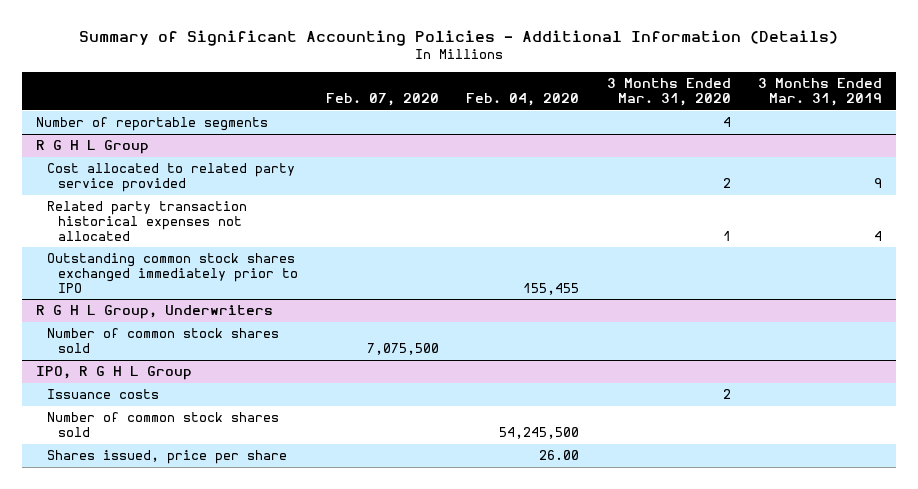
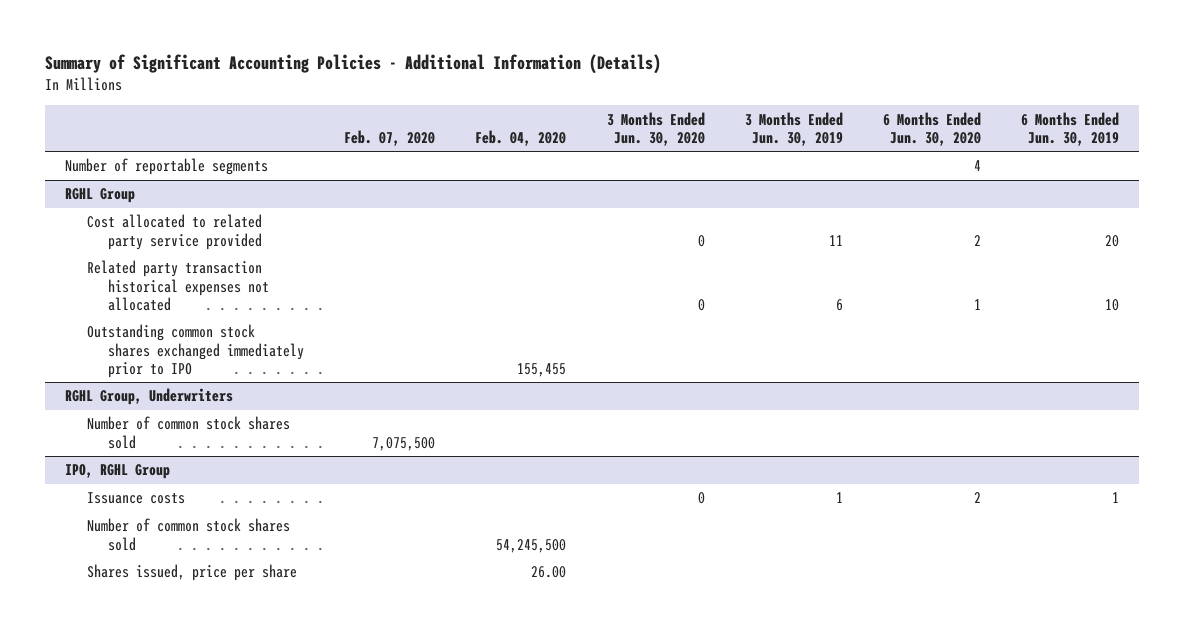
- | Feb. 07, 2020 | Feb. 04, 2020 | 3 Months Ended Mar. 31, 2020 | 3 Months Ended Mar. 31, 2019
+ | Feb. 07, 2020 | Feb. 04, 2020 | 3 Months Ended Jun. 30, 2020 | 3 Months Ended Jun. 30, 2019 | 6 Months Ended Jun. 30, 2020 | 6 Months Ended Jun. 30, 2019
- R G H L Group
+ RGHL Group
- R G H L Group, Underwriters
+ RGHL Group, Underwriters
- IPO, R G H L Group
+ IPO, RGHL Group

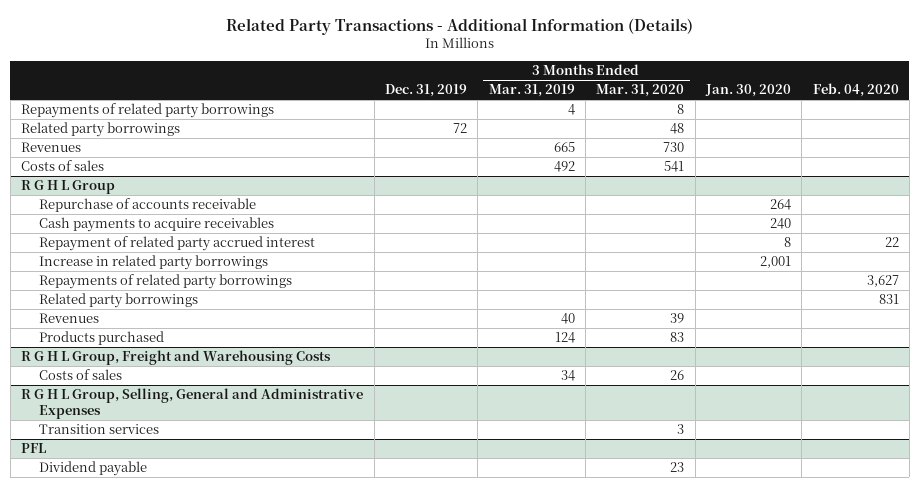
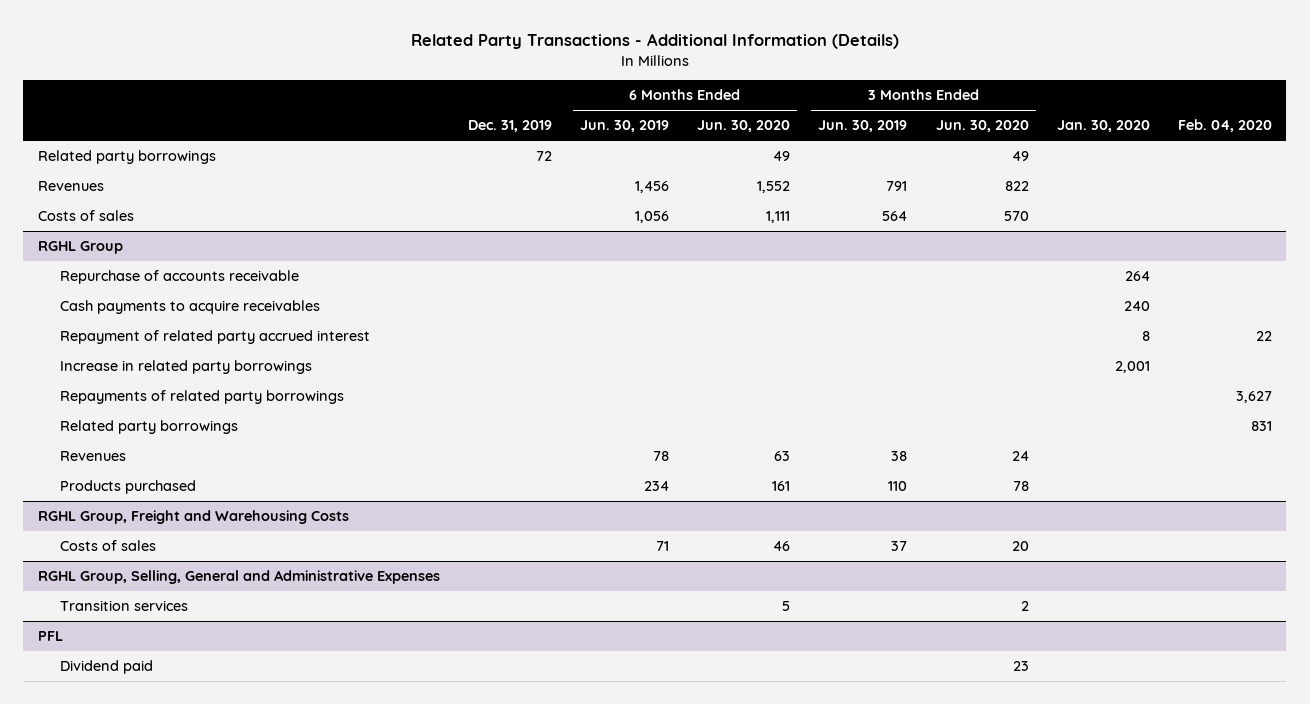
- | Dec. 31, 2019 | 3 Months Ended Mar. 31, 2019 | 3 Months Ended Mar. 31, 2020 | Jan. 30, 2020 | Feb. 04, 2020
+ | Dec. 31, 2019 | 6 Months Ended Jun. 30, 2019 | 6 Months Ended Jun. 30, 2020 | 3 Months Ended Jun. 30, 2019 | 3 Months Ended Jun. 30, 2020 | Jan. 30, 2020 | Feb. 04, 2020
- Repayments of related party borrowings | | 4 | 8 | |
- R G H L Group
+ RGHL Group
- R G H L Group, Freight and Warehousing Costs
+ RGHL Group, Freight and Warehousing Costs
- R G H L Group, Selling, General and Administrative Expenses
+ RGHL Group, Selling, General and Administrative Expenses
@ PFL
- Dividend payable | | | 23 | |
+ Dividend paid | | | | | 23 | |

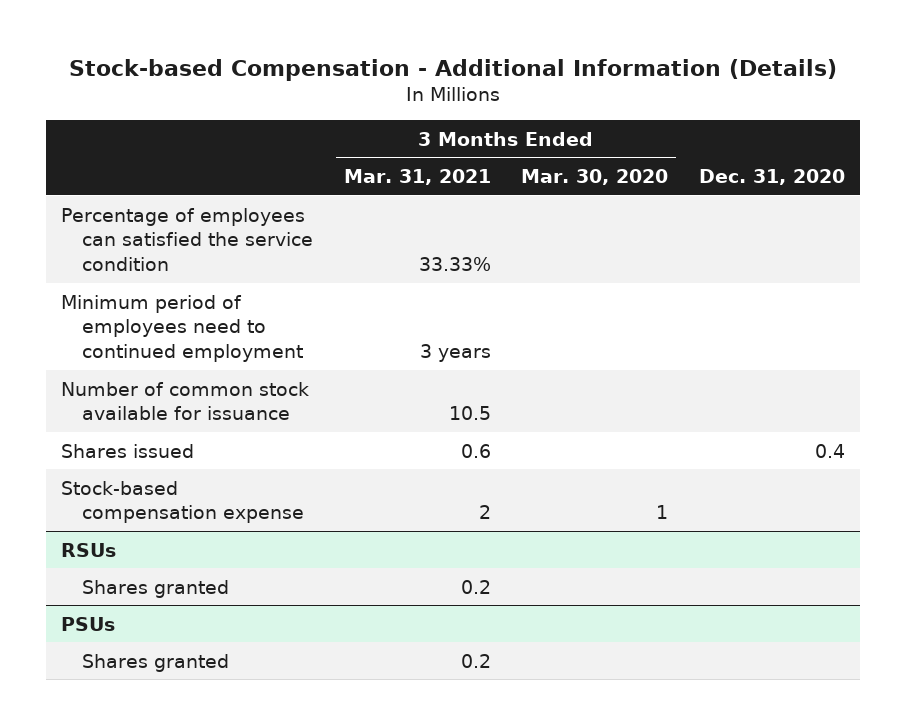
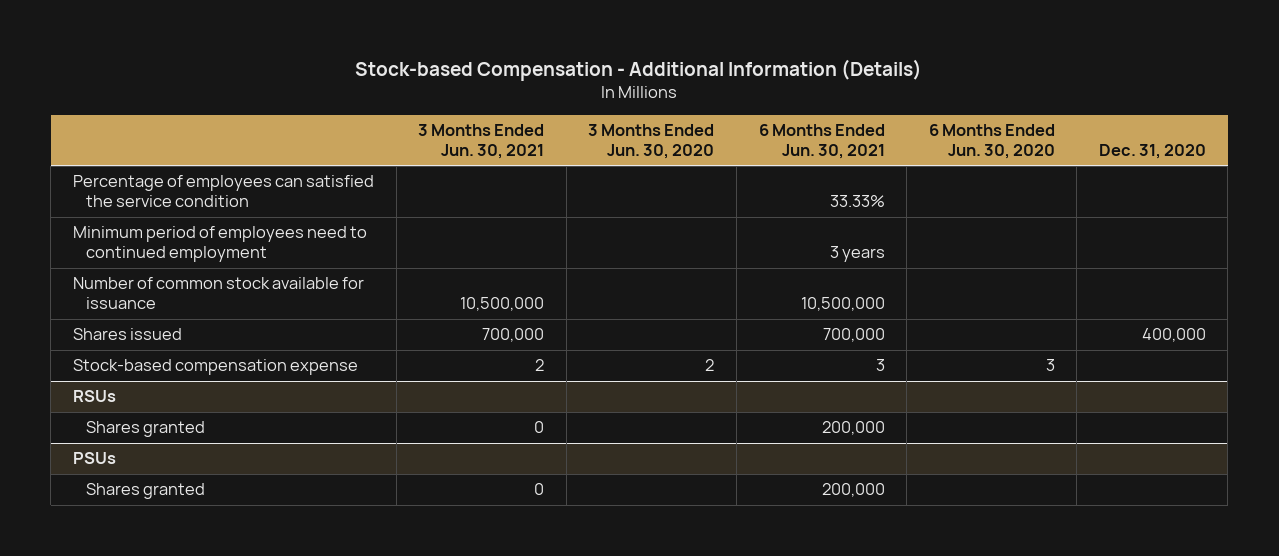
- | 3 Months Ended Mar. 31, 2021 | 3 Months Ended Mar. 30, 2020 | Dec. 31, 2020
+ | 3 Months Ended Jun. 30, 2021 | 3 Months Ended Jun. 30, 2020 | 6 Months Ended Jun. 30, 2021 | 6 Months Ended Jun. 30, 2020 | Dec. 31, 2020
- Shares issued | 0.6 | | 0.4
+ Shares issued | 700,000 | | 700,000 | | 400,000

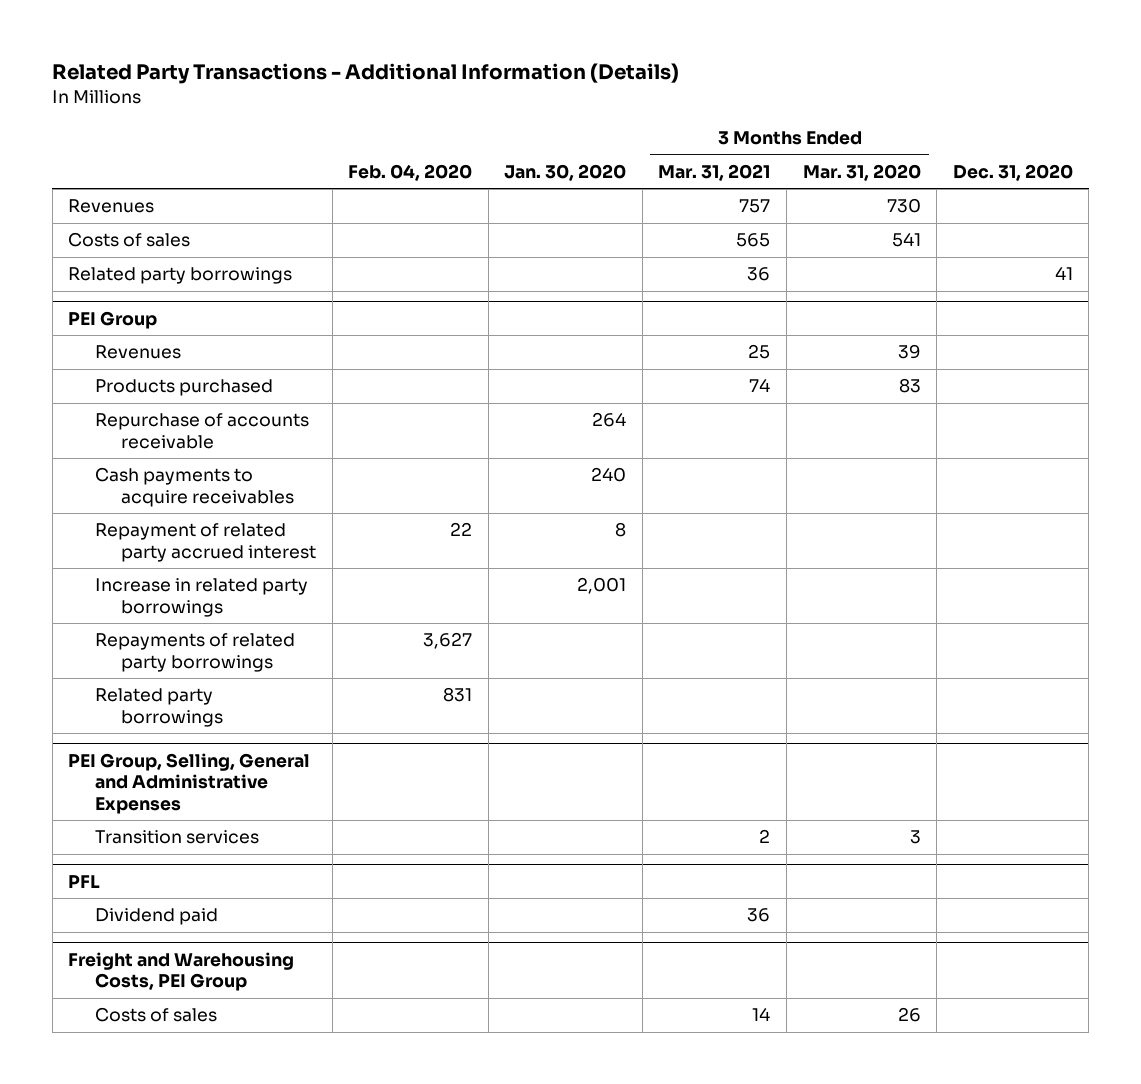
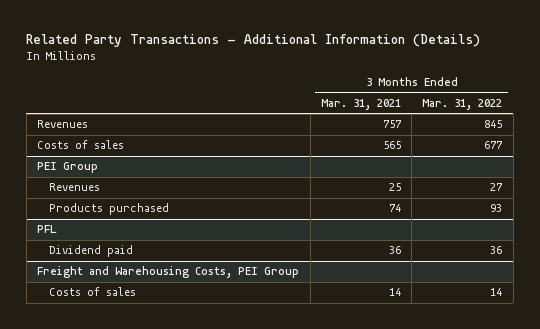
- | Feb. 04, 2020 | Jan. 30, 2020 | 3 Months Ended Mar. 31, 2021 | 3 Months Ended Mar. 31, 2020 | Dec. 31, 2020
+ | 3 Months Ended Mar. 31, 2021 | 3 Months Ended Mar. 31, 2022
- Related party borrowings | | | 36 | | 41
@ PEI Group
- Repurchase of accounts receivable | | 264 | | |
- Cash payments to acquire receivables | | 240 | | |
- Repayment of related party accrued interest | 22 | 8 | | |
- Increase in related party borrowings | | 2,001 | | |
- Repayments of related party borrowings | 3,627 | | | |
- Related party borrowings | 831 | | | |
- PEI Group, Selling, General and Administrative Expenses
- Transition services | | | 2 | 3 |

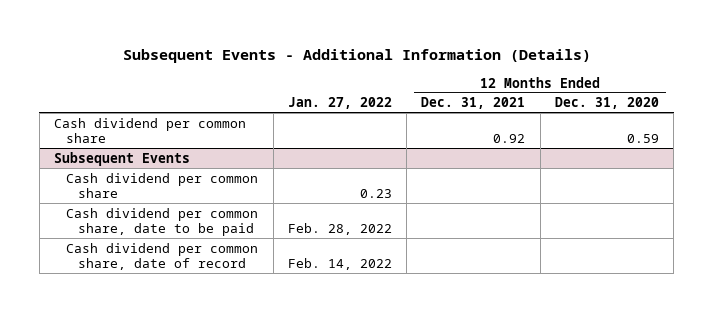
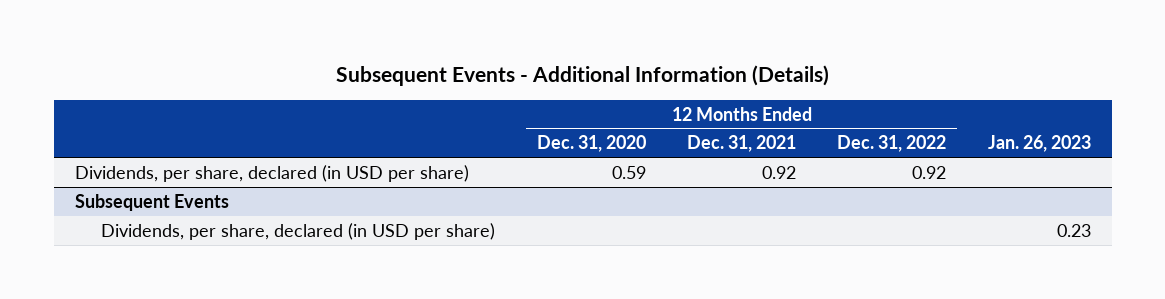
- | Jan. 27, 2022 | 12 Months Ended Dec. 31, 2021 | 12 Months Ended Dec. 31, 2020
+ | 12 Months Ended Dec. 31, 2020 | 12 Months Ended Dec. 31, 2021 | 12 Months Ended Dec. 31, 2022 | Jan. 26, 2023
- Cash dividend per common share | | 0.92 | 0.59
+ Dividends, per share, declared (in USD per share) | 0.59 | 0.92 | 0.92 |
@ Subsequent Events
- Cash dividend per common share | 0.23 | |
- Cash dividend per common share, date to be paid | Feb. 28, 2022 | |
- Cash dividend per common share, date of record | Feb. 14, 2022 | |
+ Dividends, per share, declared (in USD per share) | | | | 0.23

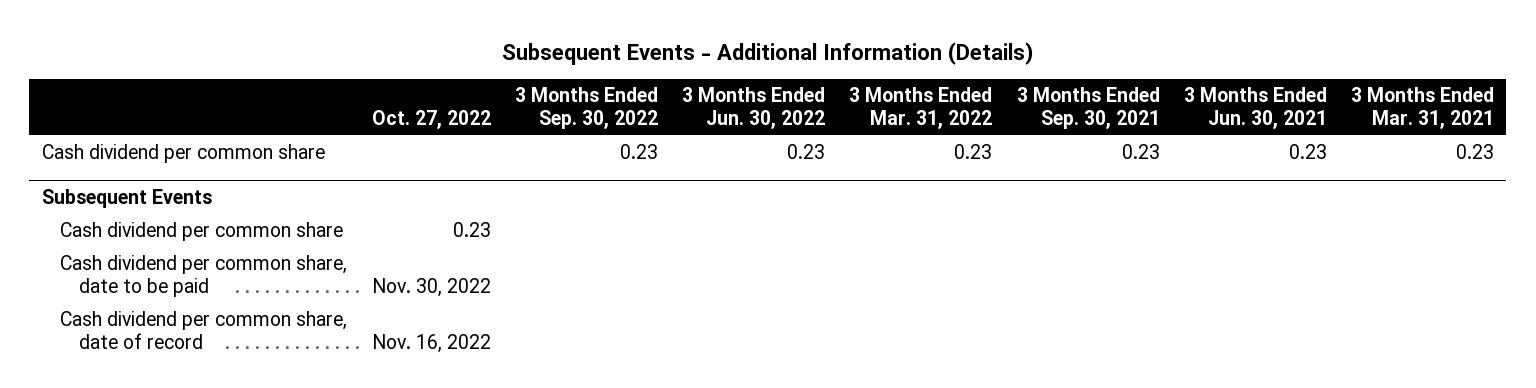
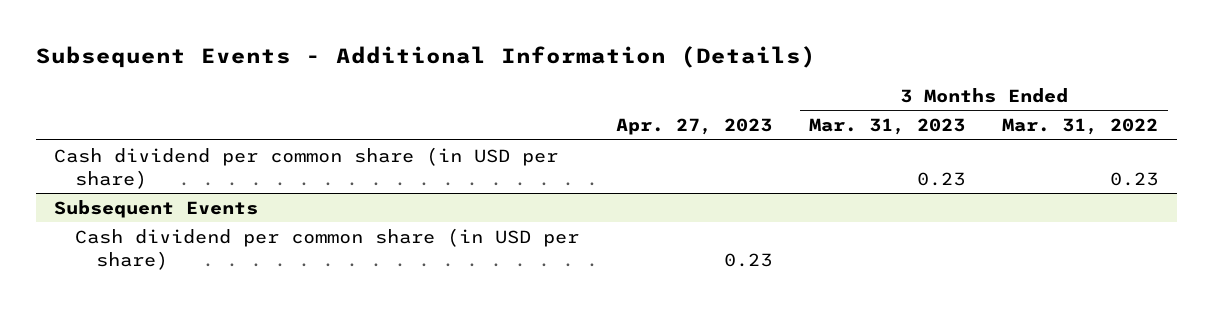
- | Oct. 27, 2022 | 3 Months Ended Sep. 30, 2022 | 3 Months Ended Jun. 30, 2022 | 3 Months Ended Mar. 31, 2022 | 3 Months Ended Sep. 30, 2021 | 3 Months Ended Jun. 30, 2021 | 3 Months Ended Mar. 31, 2021
+ | Apr. 27, 2023 | 3 Months Ended Mar. 31, 2023 | 3 Months Ended Mar. 31, 2022
- Cash dividend per common share | | 0.23 | 0.23 | 0.23 | 0.23 | 0.23 | 0.23
+ Cash dividend per common share (in USD per share) | | 0.23 | 0.23
@ Subsequent Events
- Cash dividend per common share | 0.23 | | | | | |
- Cash dividend per common share, date to be paid | Nov. 30, 2022 | | | | | |
- Cash dividend per common share, date of record | Nov. 16, 2022 | | | | | |
+ Cash dividend per common share (in USD per share) | 0.23 | |

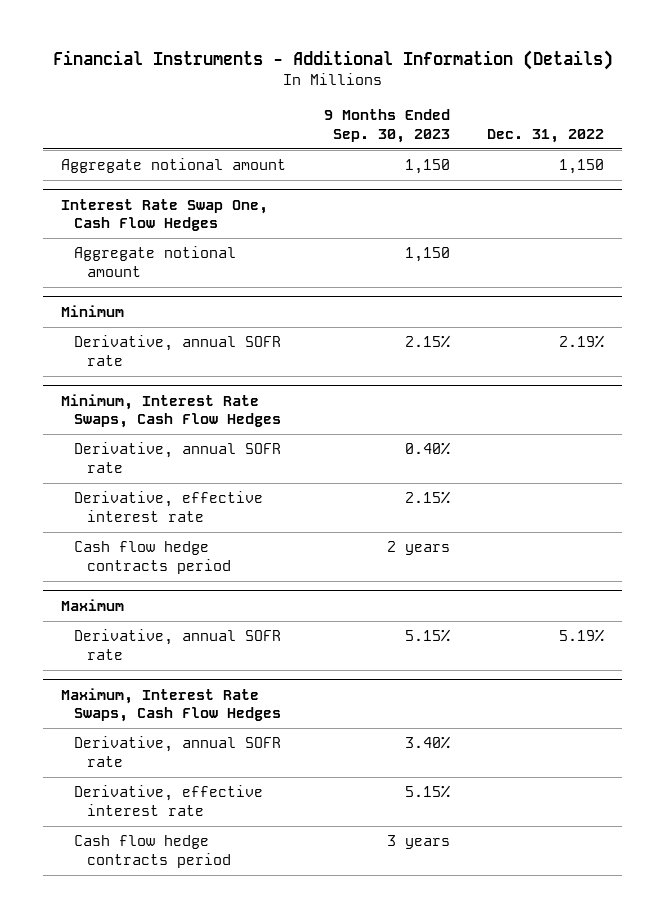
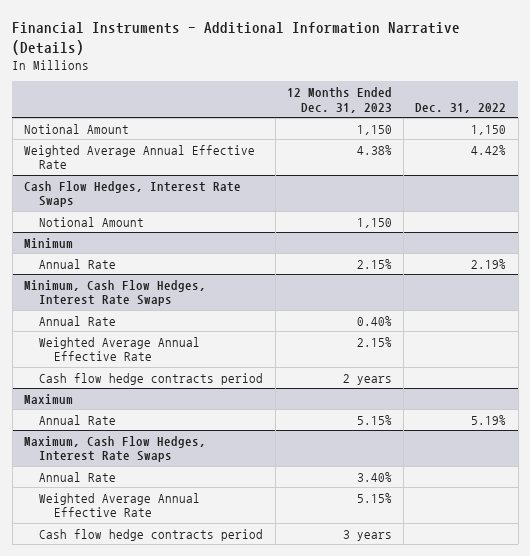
- Financial Instruments - Additional Information (Details)
+ Financial Instruments - Additional Information Narrative (Details)
- | 9 Months Ended Sep. 30, 2023 | Dec. 31, 2022
+ | 12 Months Ended Dec. 31, 2023 | Dec. 31, 2022
- Aggregate notional amount | 1,150 | 1,150
- Interest Rate Swap One, Cash Flow Hedges
- Aggregate notional amount | 1,150 |
+ Notional Amount | 1,150 | 1,150
+ Weighted Average Annual Effective Rate | 4.38% | 4.42%
+ Cash Flow Hedges, Interest Rate Swaps
+ Notional Amount | 1,150 |
@ Minimum
- Derivative, annual SOFR rate | 2.15% | 2.19%
- Minimum, Interest Rate Swaps, Cash Flow Hedges
- Derivative, annual SOFR rate | 0.40% |
- Derivative, effective interest rate | 2.15% |
@ Minimum
+ Annual Rate | 2.15% | 2.19%
+ Minimum, Cash Flow Hedges, Interest Rate Swaps
+ Annual Rate | 0.40% |
+ Weighted Average Annual Effective Rate | 2.15% |
@ Maximum
- Derivative, annual SOFR rate | 5.15% | 5.19%
- Maximum, Interest Rate Swaps, Cash Flow Hedges
- Derivative, annual SOFR rate | 3.40% |
- Derivative, effective interest rate | 5.15% |
@ Maximum
+ Annual Rate | 5.15% | 5.19%
+ Maximum, Cash Flow Hedges, Interest Rate Swaps
+ Annual Rate | 3.40% |
+ Weighted Average Annual Effective Rate | 5.15% |

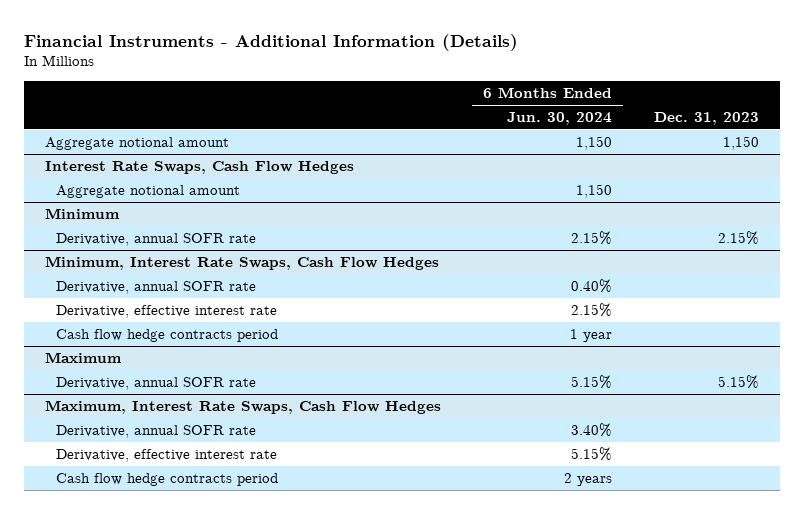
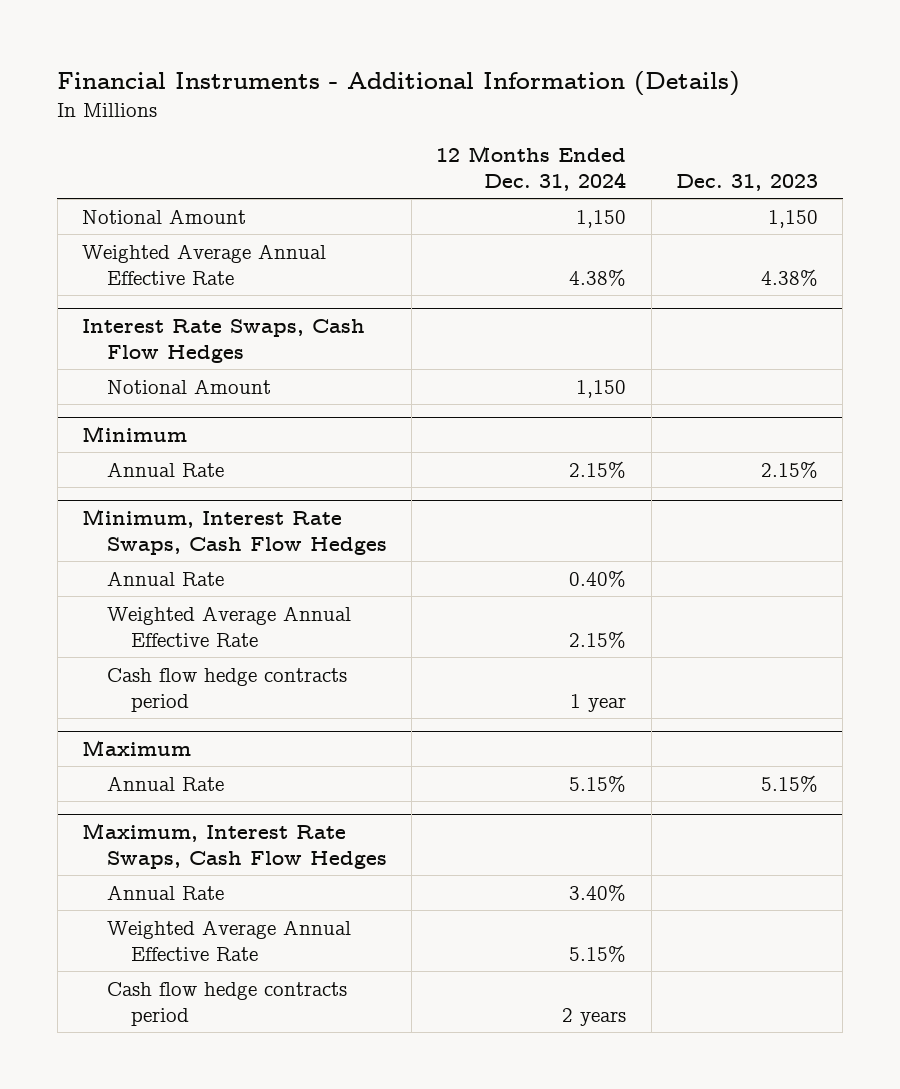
- | 6 Months Ended Jun. 30, 2024 | Dec. 31, 2023
+ | 12 Months Ended Dec. 31, 2024 | Dec. 31, 2023
- Aggregate notional amount | 1,150 | 1,150
+ Notional Amount | 1,150 | 1,150
+ Weighted Average Annual Effective Rate | 4.38% | 4.38%
@ Interest Rate Swaps, Cash Flow Hedges
- Aggregate notional amount | 1,150 |
+ Notional Amount | 1,150 |
@ Minimum
- Derivative, annual SOFR rate | 2.15% | 2.15%
+ Annual Rate | 2.15% | 2.15%
@ Minimum, Interest Rate Swaps, Cash Flow Hedges
- Derivative, annual SOFR rate | 0.40% |
- Derivative, effective interest rate | 2.15% |
+ Annual Rate | 0.40% |
+ Weighted Average Annual Effective Rate | 2.15% |
@ Maximum
- Derivative, annual SOFR rate | 5.15% | 5.15%
+ Annual Rate | 5.15% | 5.15%
@ Maximum, Interest Rate Swaps, Cash Flow Hedges
- Derivative, annual SOFR rate | 3.40% |
- Derivative, effective interest rate | 5.15% |
+ Annual Rate | 3.40% |
+ Weighted Average Annual Effective Rate | 5.15% |

